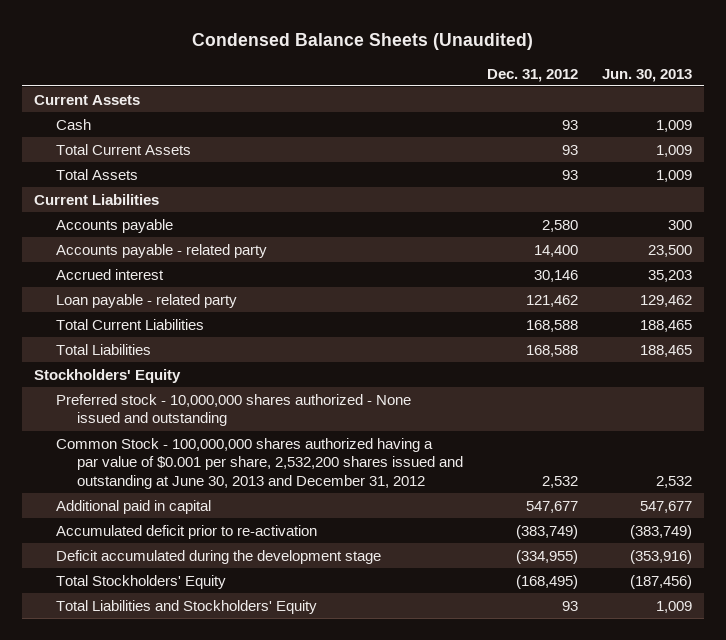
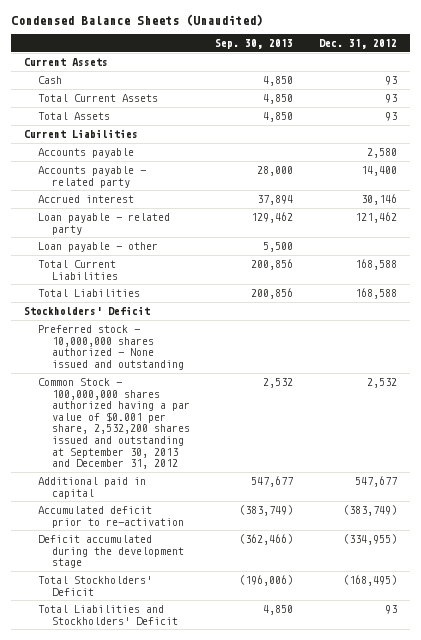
- | Dec. 31, 2012 | Jun. 30, 2013
+ | Sep. 30, 2013 | Dec. 31, 2012
+ Loan payable - other | 5,500 |
- Stockholders' Equity
+ Stockholders' Deficit
- Common Stock - 100,000,000 shares authorized having a par value of $0.001 per share, 2,532,200 shares issued and outstanding at June 30, 2013 and December 31, 2012 | 2,532 | 2,532
+ Common Stock - 100,000,000 shares authorized having a par value of $0.001 per share, 2,532,200 shares issued and outstanding at September 30, 2013 and December 31, 2012 | 2,532 | 2,532
- Total Stockholders' Equity | (168,495) | (187,456)
- Total Liabilities and Stockholders' Equity | 93 | 1,009
+ Total Stockholders' Deficit | (196,006) | (168,495)
+ Total Liabilities and Stockholders' Deficit | 4,850 | 93

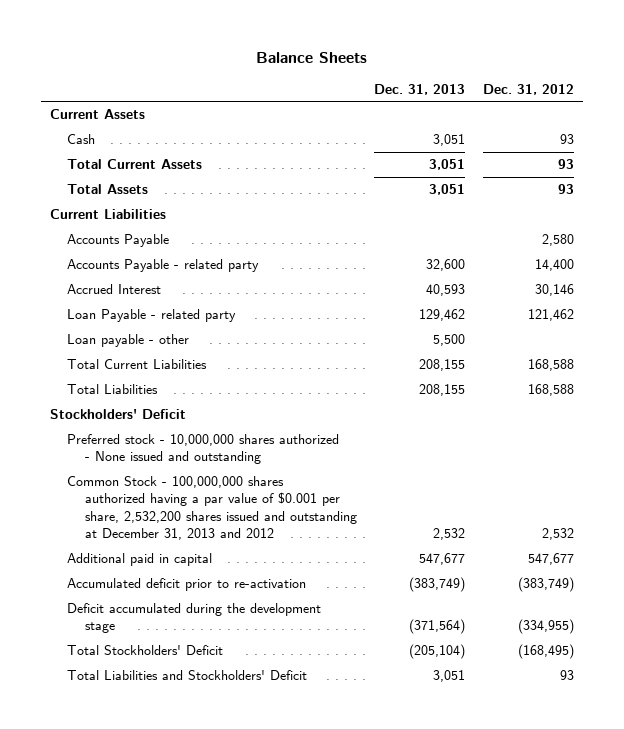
- Condensed Balance Sheets (Unaudited)
+ Balance Sheets
- | Sep. 30, 2013 | Dec. 31, 2012
+ | Dec. 31, 2013 | Dec. 31, 2012
- Accounts payable | | 2,580
- Accounts payable - related party | 28,000 | 14,400
- Accrued interest | 37,894 | 30,146
- Loan payable - related party | 129,462 | 121,462
+ Accounts Payable | | 2,580
+ Accounts Payable - related party | 32,600 | 14,400
+ Accrued Interest | 40,593 | 30,146
+ Loan Payable - related party | 129,462 | 121,462
- Common Stock - 100,000,000 shares authorized having a par value of $0.001 per share, 2,532,200 shares issued and outstanding at September 30, 2013 and December 31, 2012 | 2,532 | 2,532
+ Common Stock - 100,000,000 shares authorized having a par value of $0.001 per share, 2,532,200 shares issued and outstanding at December 31, 2013 and 2012 | 2,532 | 2,532

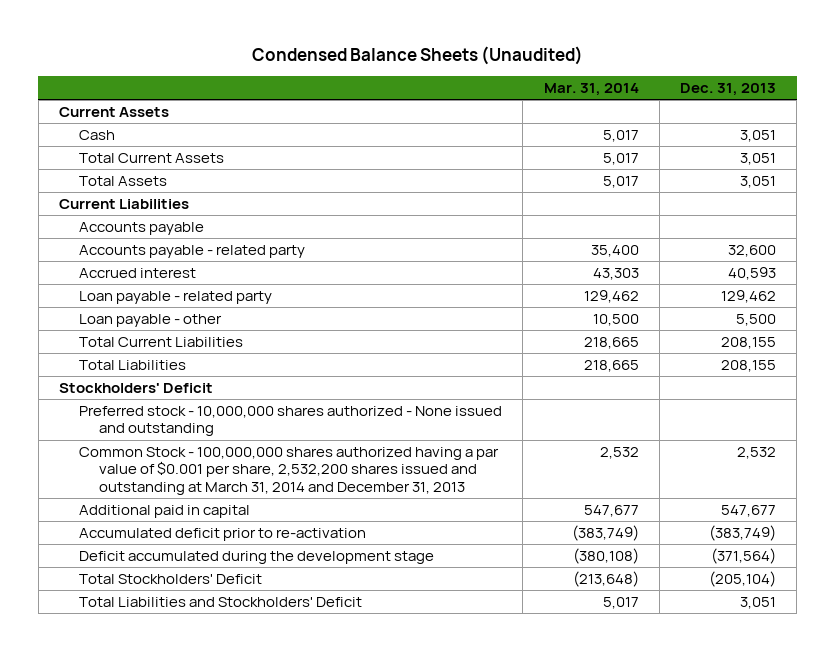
- Balance Sheets
+ Condensed Balance Sheets (Unaudited)
- | Dec. 31, 2013 | Dec. 31, 2012
+ | Mar. 31, 2014 | Dec. 31, 2013
- Accounts Payable | | 2,580
- Accounts Payable - related party | 32,600 | 14,400
- Accrued Interest | 40,593 | 30,146
- Loan Payable - related party | 129,462 | 121,462
+ Accounts payable
+ Accounts payable - related party | 35,400 | 32,600
+ Accrued interest | 43,303 | 40,593
+ Loan payable - related party | 129,462 | 129,462
- Common Stock - 100,000,000 shares authorized having a par value of $0.001 per share, 2,532,200 shares issued and outstanding at December 31, 2013 and 2012 | 2,532 | 2,532
+ Common Stock - 100,000,000 shares authorized having a par value of $0.001 per share, 2,532,200 shares issued and outstanding at March 31, 2014 and December 31, 2013 | 2,532 | 2,532

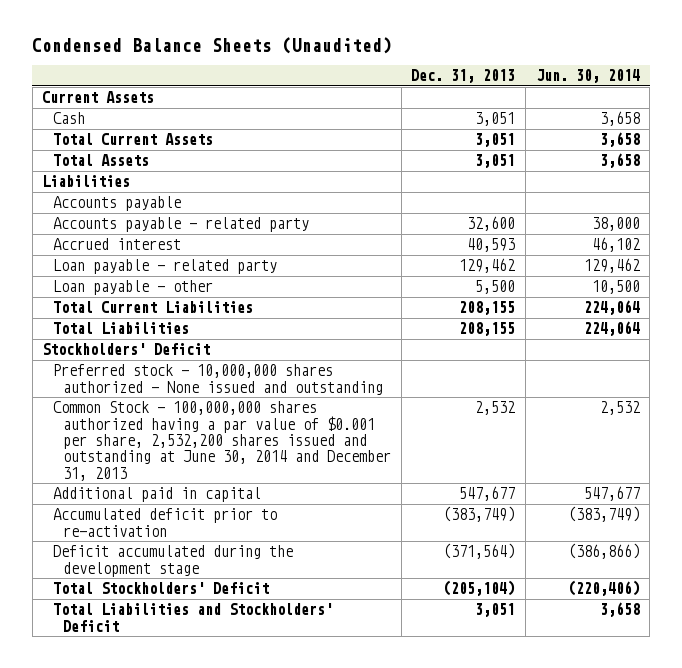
- | Mar. 31, 2014 | Dec. 31, 2013
+ | Dec. 31, 2013 | Jun. 30, 2014
- Current Liabilities
+ Liabilities
- Common Stock - 100,000,000 shares authorized having a par value of $0.001 per share, 2,532,200 shares issued and outstanding at March 31, 2014 and December 31, 2013 | 2,532 | 2,532
+ Common Stock - 100,000,000 shares authorized having a par value of $0.001 per share, 2,532,200 shares issued and outstanding at June 30, 2014 and December 31, 2013 | 2,532 | 2,532

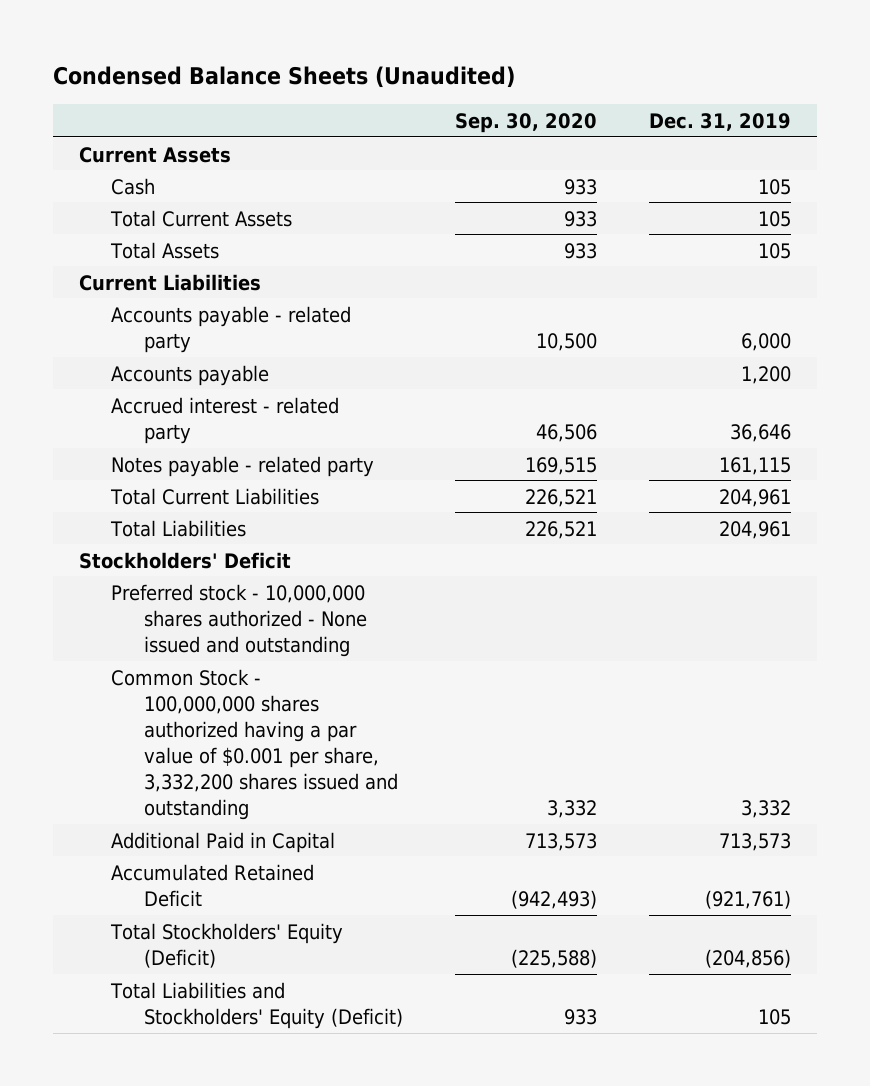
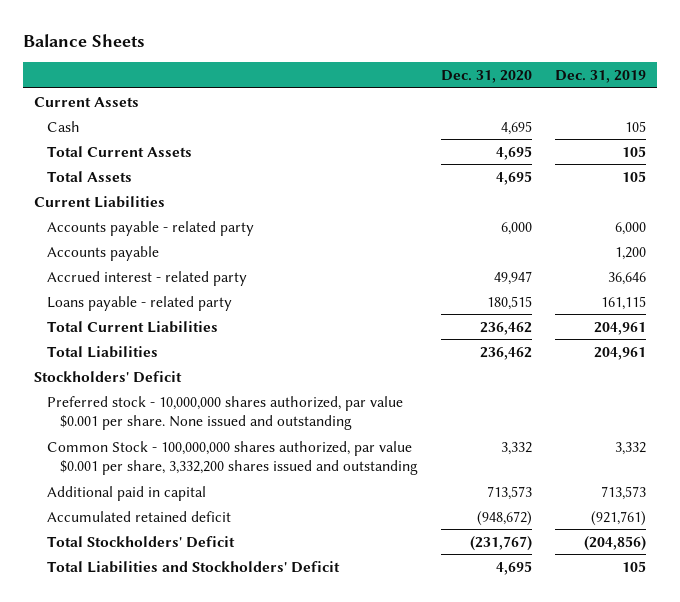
- Condensed Balance Sheets (Unaudited)
+ Balance Sheets
- | Sep. 30, 2020 | Dec. 31, 2019
+ | Dec. 31, 2020 | Dec. 31, 2019
- Notes payable - related party | 169,515 | 161,115
+ Loans payable - related party | 180,515 | 161,115
- Preferred stock - 10,000,000 shares authorized - None issued and outstanding
- Common Stock - 100,000,000 shares authorized having a par value of $0.001 per share, 3,332,200 shares issued and outstanding | 3,332 | 3,332
- Additional Paid in Capital | 713,573 | 713,573
- Accumulated Retained Deficit | (942,493) | (921,761)
- Total Stockholders' Equity (Deficit) | (225,588) | (204,856)
- Total Liabilities and Stockholders' Equity (Deficit) | 933 | 105
+ Preferred stock - 10,000,000 shares authorized, par value $0.001 per share. None issued and outstanding
+ Common Stock - 100,000,000 shares authorized, par value $0.001 per share, 3,332,200 shares issued and outstanding | 3,332 | 3,332
+ Additional paid in capital | 713,573 | 713,573
+ Accumulated retained deficit | (948,672) | (921,761)
+ Total Stockholders' Deficit | (231,767) | (204,856)
+ Total Liabilities and Stockholders' Deficit | 4,695 | 105

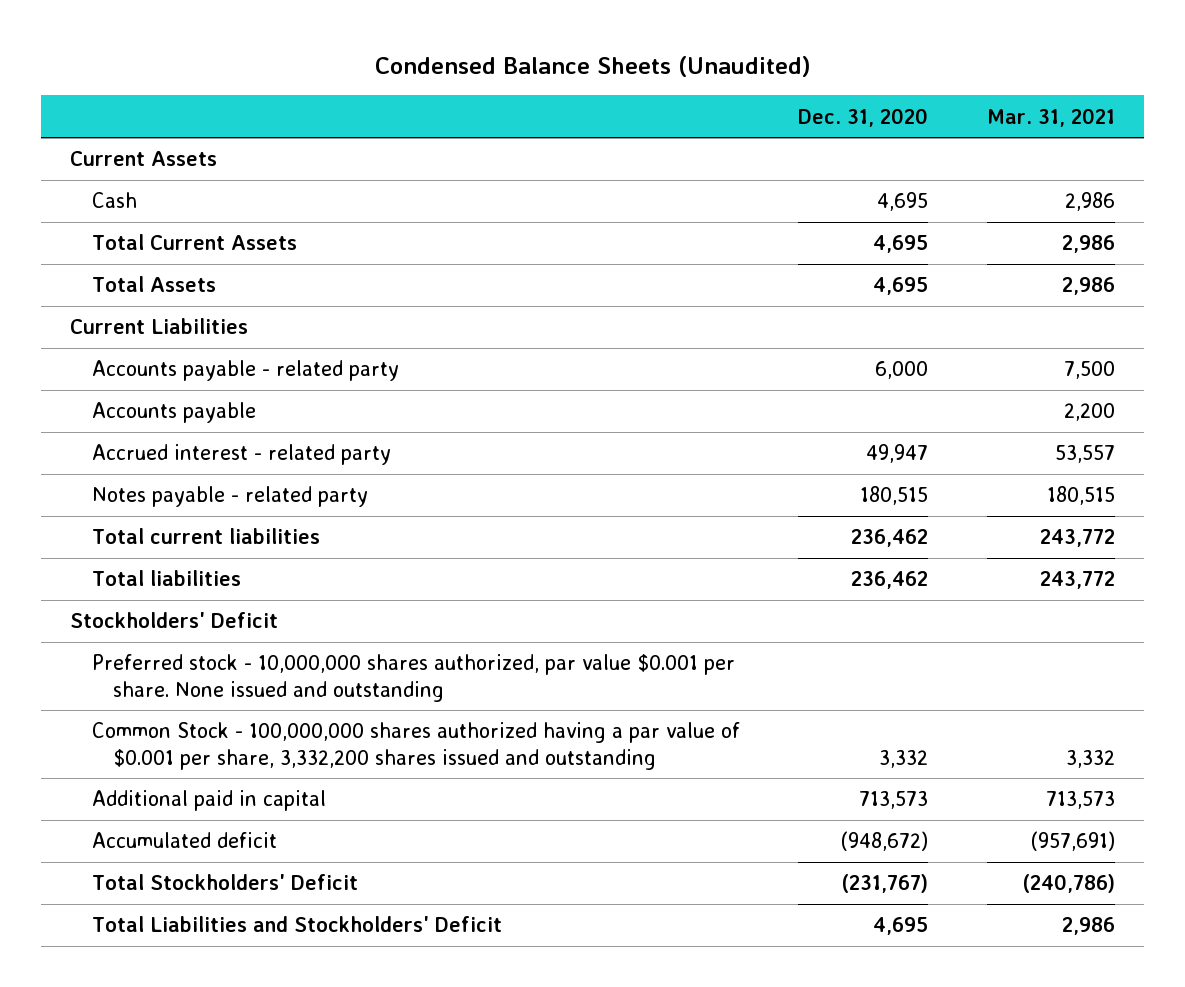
- Balance Sheets
+ Condensed Balance Sheets (Unaudited)
- | Dec. 31, 2020 | Dec. 31, 2019
+ | Dec. 31, 2020 | Mar. 31, 2021
- Loans payable - related party | 180,515 | 161,115
- Total Current Liabilities | 236,462 | 204,961
- Total Liabilities | 236,462 | 204,961
+ Notes payable - related party | 180,515 | 180,515
+ Total current liabilities | 236,462 | 243,772
+ Total liabilities | 236,462 | 243,772
- Common Stock - 100,000,000 shares authorized, par value $0.001 per share, 3,332,200 shares issued and outstanding | 3,332 | 3,332
+ Common Stock - 100,000,000 shares authorized having a par value of $0.001 per share, 3,332,200 shares issued and outstanding | 3,332 | 3,332
- Accumulated retained deficit | (948,672) | (921,761)
+ Accumulated deficit | (948,672) | (957,691)

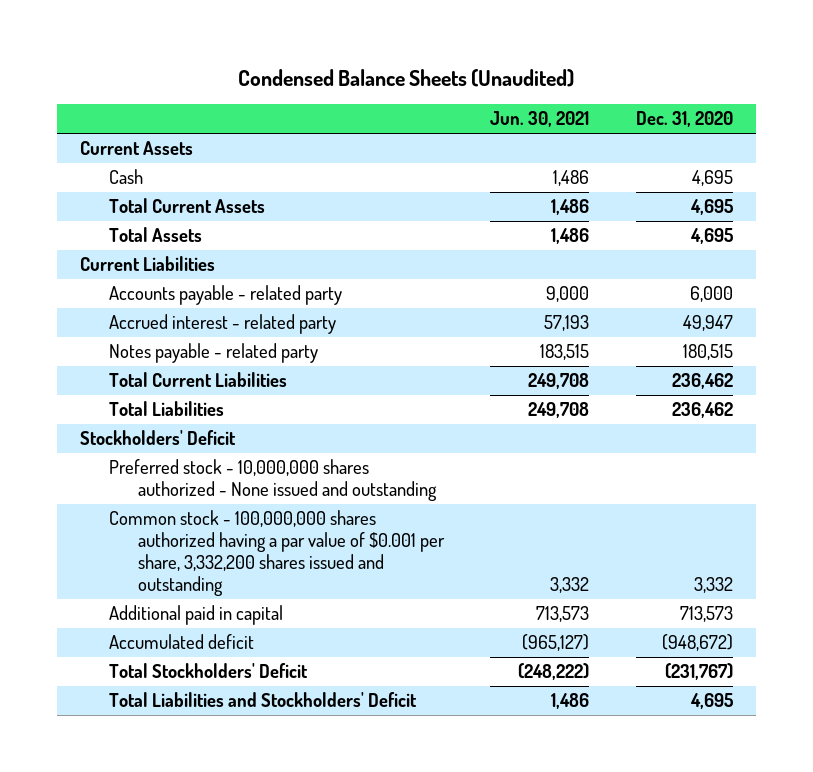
- | Dec. 31, 2020 | Mar. 31, 2021
+ | Jun. 30, 2021 | Dec. 31, 2020
- Accounts payable | | 2,200
- Total current liabilities | 236,462 | 243,772
- Total liabilities | 236,462 | 243,772
+ Total Current Liabilities | 249,708 | 236,462
+ Total Liabilities | 249,708 | 236,462
- Preferred stock - 10,000,000 shares authorized, par value $0.001 per share. None issued and outstanding
- Common Stock - 100,000,000 shares authorized having a par value of $0.001 per share, 3,332,200 shares issued and outstanding | 3,332 | 3,332
+ Preferred stock - 10,000,000 shares authorized - None issued and outstanding
+ Common stock - 100,000,000 shares authorized having a par value of $0.001 per share, 3,332,200 shares issued and outstanding | 3,332 | 3,332

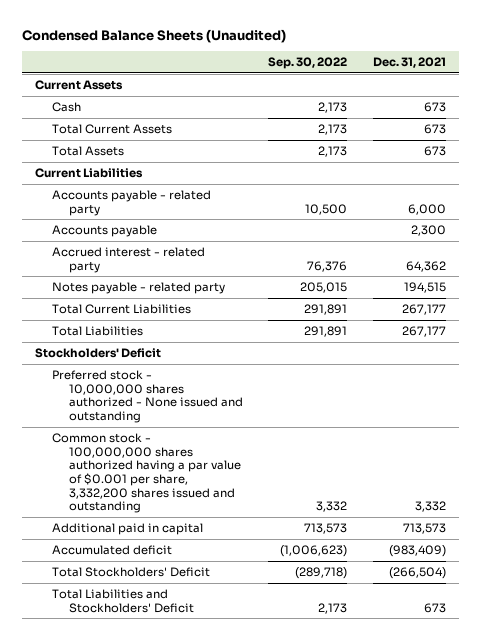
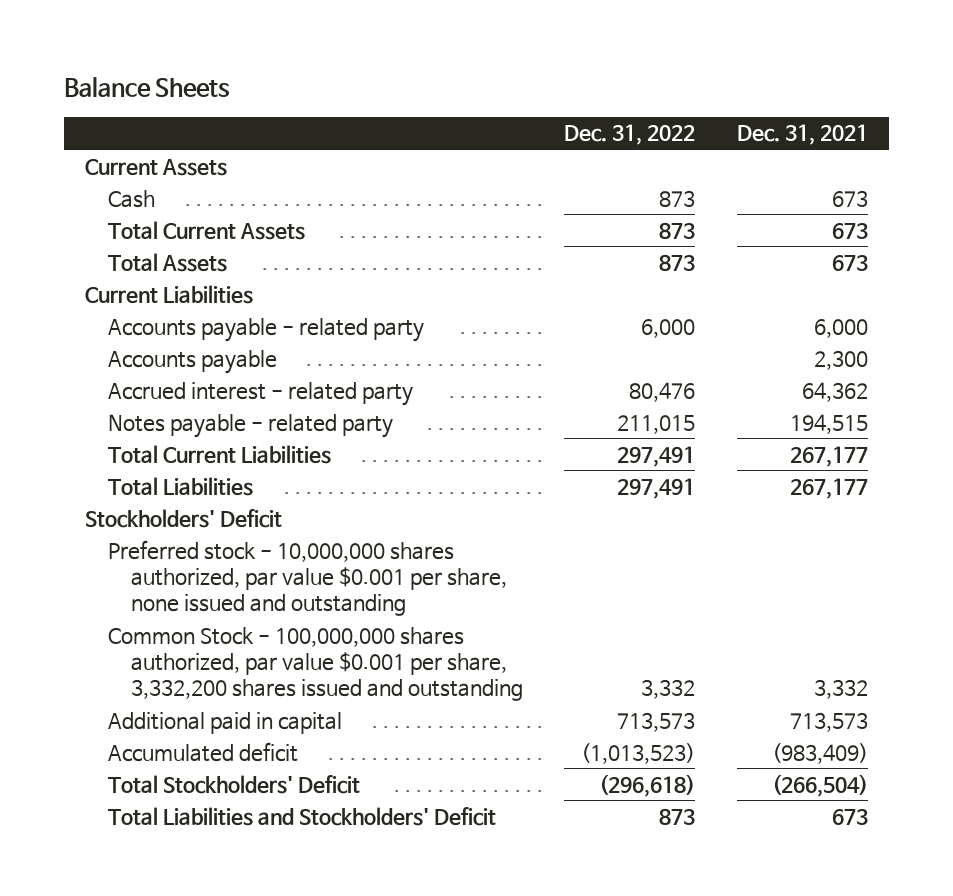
- Condensed Balance Sheets (Unaudited)
+ Balance Sheets
- | Sep. 30, 2022 | Dec. 31, 2021
+ | Dec. 31, 2022 | Dec. 31, 2021
- Preferred stock - 10,000,000 shares authorized - None issued and outstanding
- Common stock - 100,000,000 shares authorized having a par value of $0.001 per share, 3,332,200 shares issued and outstanding | 3,332 | 3,332
+ Preferred stock - 10,000,000 shares authorized, par value $0.001 per share, none issued and outstanding
+ Common Stock - 100,000,000 shares authorized, par value $0.001 per share, 3,332,200 shares issued and outstanding | 3,332 | 3,332

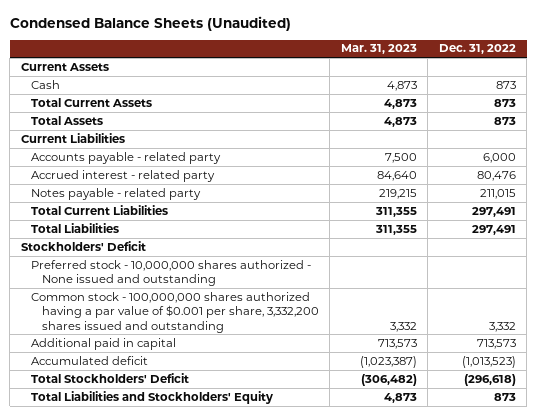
- Balance Sheets
+ Condensed Balance Sheets (Unaudited)
- | Dec. 31, 2022 | Dec. 31, 2021
+ | Mar. 31, 2023 | Dec. 31, 2022
- Accounts payable | | 2,300
- Preferred stock - 10,000,000 shares authorized, par value $0.001 per share, none issued and outstanding
- Common Stock - 100,000,000 shares authorized, par value $0.001 per share, 3,332,200 shares issued and outstanding | 3,332 | 3,332
+ Preferred stock - 10,000,000 shares authorized - None issued and outstanding
+ Common stock - 100,000,000 shares authorized having a par value of $0.001 per share, 3,332,200 shares issued and outstanding | 3,332 | 3,332
- Total Liabilities and Stockholders' Deficit | 873 | 673
+ Total Liabilities and Stockholders' Equity | 4,873 | 873

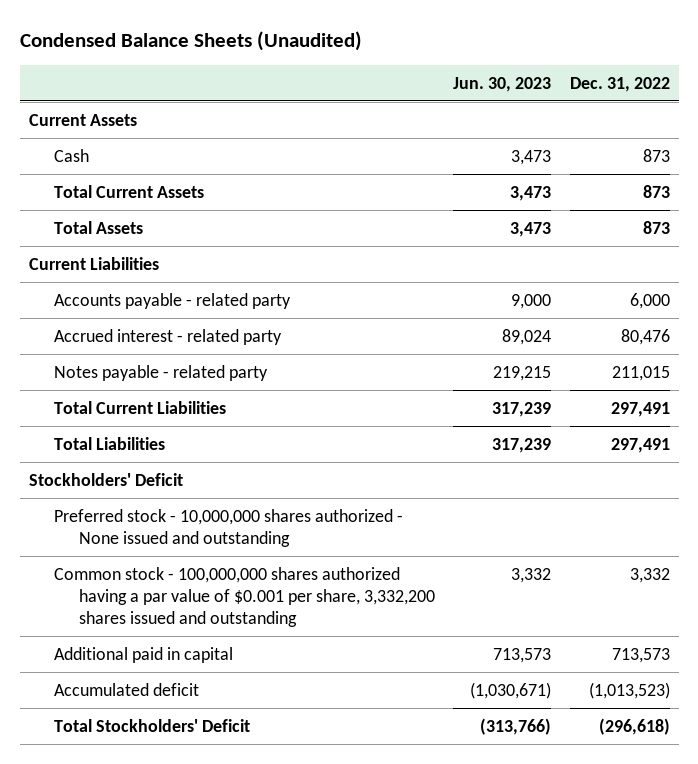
- | Mar. 31, 2023 | Dec. 31, 2022
+ | Jun. 30, 2023 | Dec. 31, 2022
- Total Liabilities and Stockholders' Equity | 4,873 | 873

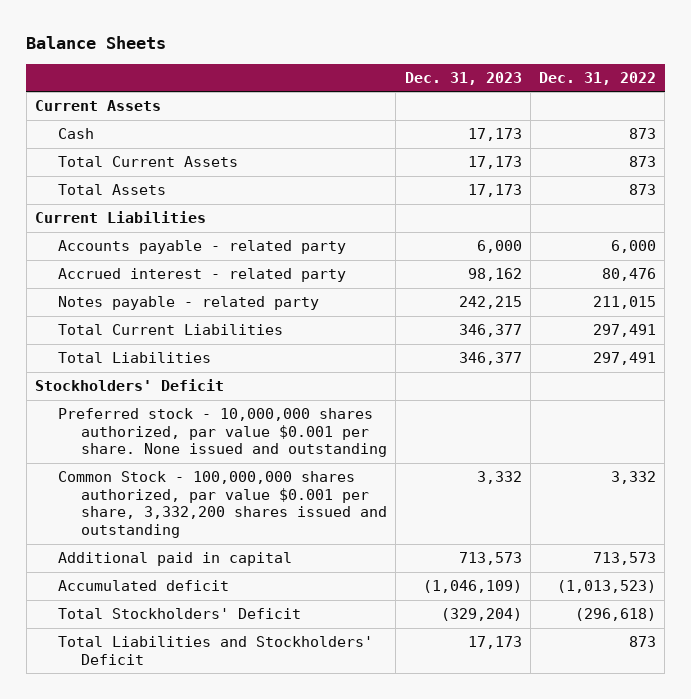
- Condensed Balance Sheets (Unaudited)
+ Balance Sheets
- | Jun. 30, 2023 | Dec. 31, 2022
+ | Dec. 31, 2023 | Dec. 31, 2022
- Preferred stock - 10,000,000 shares authorized - None issued and outstanding
- Common stock - 100,000,000 shares authorized having a par value of $0.001 per share, 3,332,200 shares issued and outstanding | 3,332 | 3,332
+ Preferred stock - 10,000,000 shares authorized, par value $0.001 per share. None issued and outstanding
+ Common Stock - 100,000,000 shares authorized, par value $0.001 per share, 3,332,200 shares issued and outstanding | 3,332 | 3,332
+ Total Liabilities and Stockholders' Deficit | 17,173 | 873

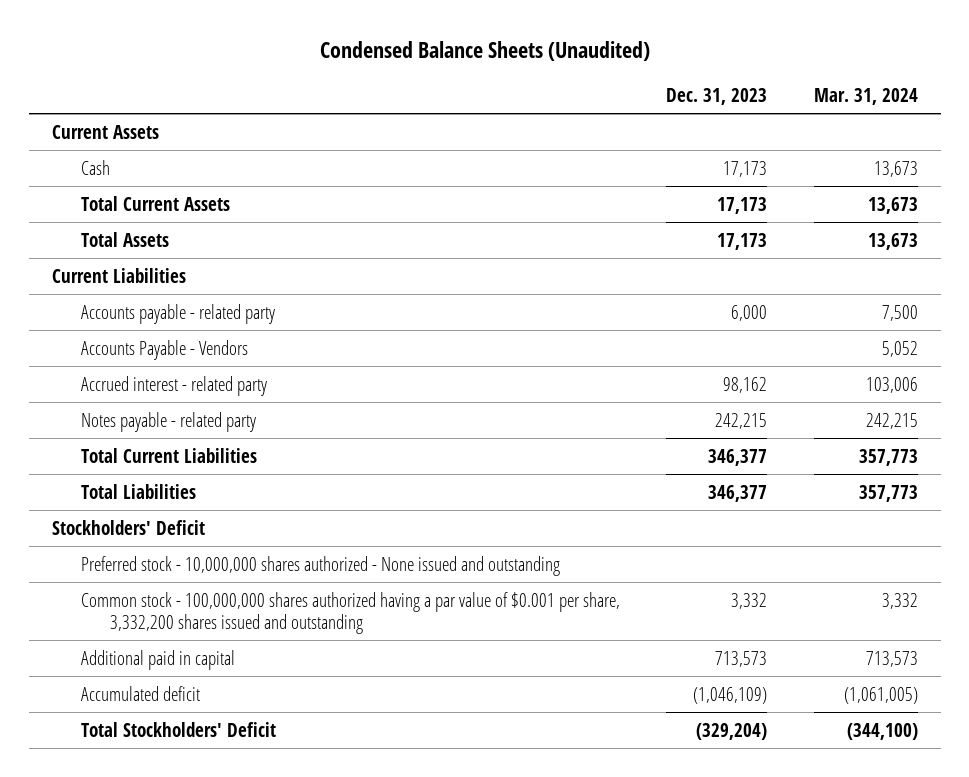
- Balance Sheets
+ Condensed Balance Sheets (Unaudited)
- | Dec. 31, 2023 | Dec. 31, 2022
+ | Dec. 31, 2023 | Mar. 31, 2024
+ Accounts Payable - Vendors | | 5,052
- Preferred stock - 10,000,000 shares authorized, par value $0.001 per share. None issued and outstanding
- Common Stock - 100,000,000 shares authorized, par value $0.001 per share, 3,332,200 shares issued and outstanding | 3,332 | 3,332
+ Preferred stock - 10,000,000 shares authorized - None issued and outstanding
+ Common stock - 100,000,000 shares authorized having a par value of $0.001 per share, 3,332,200 shares issued and outstanding | 3,332 | 3,332
- Total Liabilities and Stockholders' Deficit | 17,173 | 873

